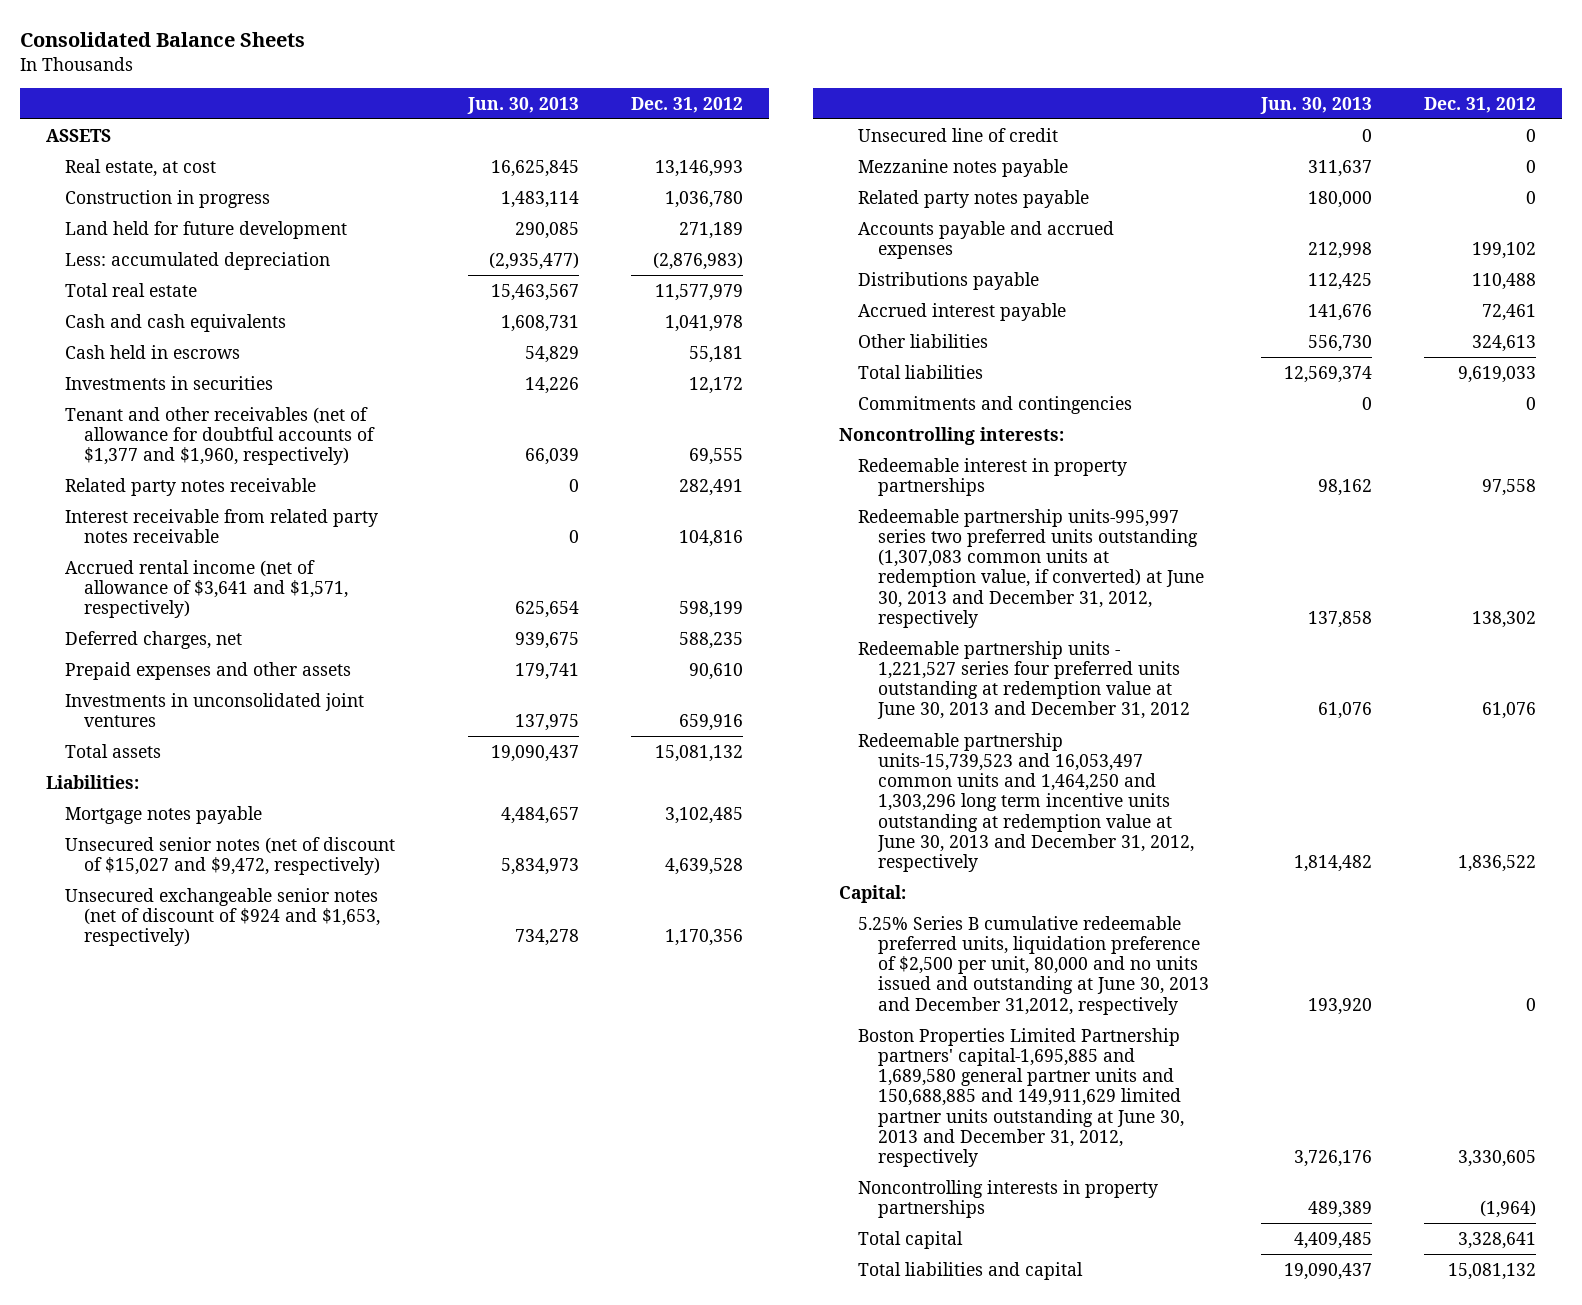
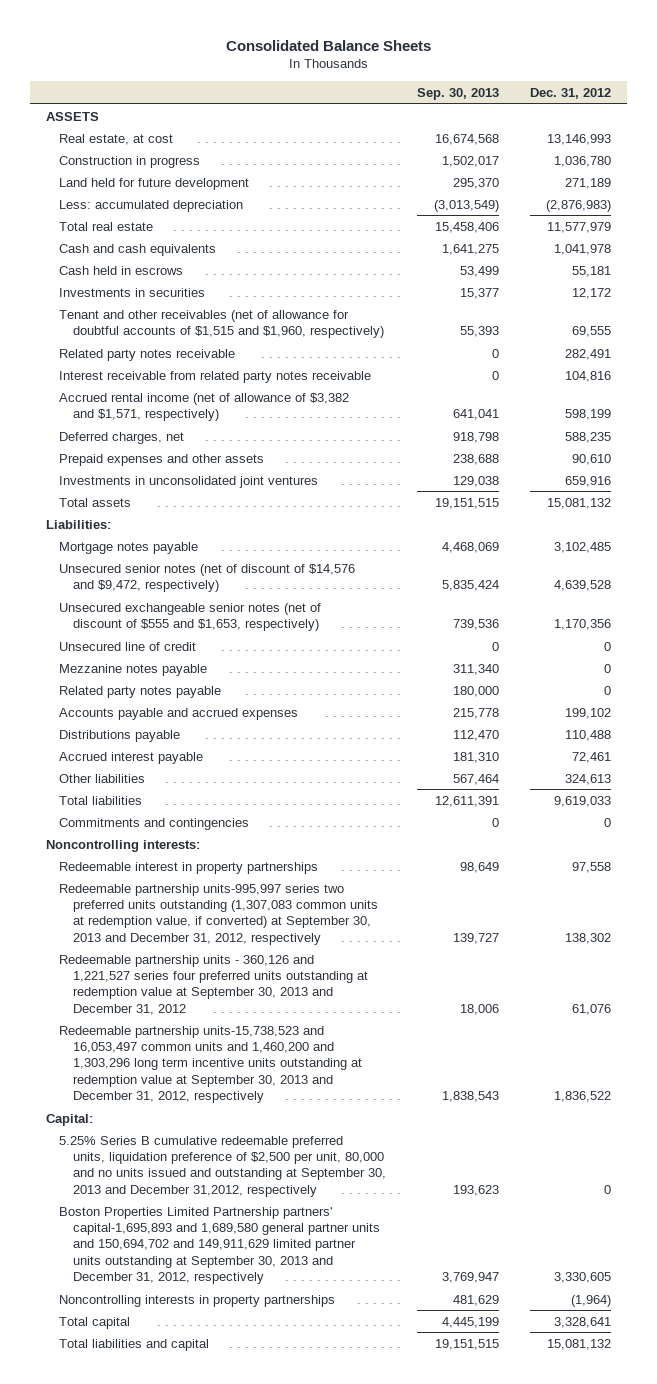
- | Jun. 30, 2013 | Dec. 31, 2012
+ | Sep. 30, 2013 | Dec. 31, 2012
- Tenant and other receivables (net of allowance for doubtful accounts of $1,377 and $1,960, respectively) | 66,039 | 69,555
+ Tenant and other receivables (net of allowance for doubtful accounts of $1,515 and $1,960, respectively) | 55,393 | 69,555
- Accrued rental income (net of allowance of $3,641 and $1,571, respectively) | 625,654 | 598,199
+ Accrued rental income (net of allowance of $3,382 and $1,571, respectively) | 641,041 | 598,199
- Unsecured senior notes (net of discount of $15,027 and $9,472, respectively) | 5,834,973 | 4,639,528
- Unsecured exchangeable senior notes (net of discount of $924 and $1,653, respectively) | 734,278 | 1,170,356
+ Unsecured senior notes (net of discount of $14,576 and $9,472, respectively) | 5,835,424 | 4,639,528
+ Unsecured exchangeable senior notes (net of discount of $555 and $1,653, respectively) | 739,536 | 1,170,356
- Redeemable partnership units-995,997 series two preferred units outstanding (1,307,083 common units at redemption value, if converted) at June 30, 2013 and December 31, 2012, respectively | 137,858 | 138,302
- Redeemable partnership units - 1,221,527 series four preferred units outstanding at redemption value at June 30, 2013 and December 31, 2012 | 61,076 | 61,076
- Redeemable partnership units-15,739,523 and 16,053,497 common units and 1,464,250 and 1,303,296 long term incentive units outstanding at redemption value at June 30, 2013 and December 31, 2012, respectively | 1,814,482 | 1,836,522
+ Redeemable partnership units-995,997 series two preferred units outstanding (1,307,083 common units at redemption value, if converted) at September 30, 2013 and December 31, 2012, respectively | 139,727 | 138,302
+ Redeemable partnership units - 360,126 and 1,221,527 series four preferred units outstanding at redemption value at September 30, 2013 and December 31, 2012 | 18,006 | 61,076
+ Redeemable partnership units-15,738,523 and 16,053,497 common units and 1,460,200 and 1,303,296 long term incentive units outstanding at redemption value at September 30, 2013 and December 31, 2012, respectively | 1,838,543 | 1,836,522
- 5.25% Series B cumulative redeemable preferred units, liquidation preference of $2,500 per unit, 80,000 and no units issued and outstanding at June 30, 2013 and December 31,2012, respectively | 193,920 | 0
- Boston Properties Limited Partnership partners' capital-1,695,885 and 1,689,580 general partner units and 150,688,885 and 149,911,629 limited partner units outstanding at June 30, 2013 and December 31, 2012, respectively | 3,726,176 | 3,330,605
+ 5.25% Series B cumulative redeemable preferred units, liquidation preference of $2,500 per unit, 80,000 and no units issued and outstanding at September 30, 2013 and December 31,2012, respectively | 193,623 | 0
+ Boston Properties Limited Partnership partners' capital-1,695,893 and 1,689,580 general partner units and 150,694,702 and 149,911,629 limited partner units outstanding at September 30, 2013 and December 31, 2012, respectively | 3,769,947 | 3,330,605

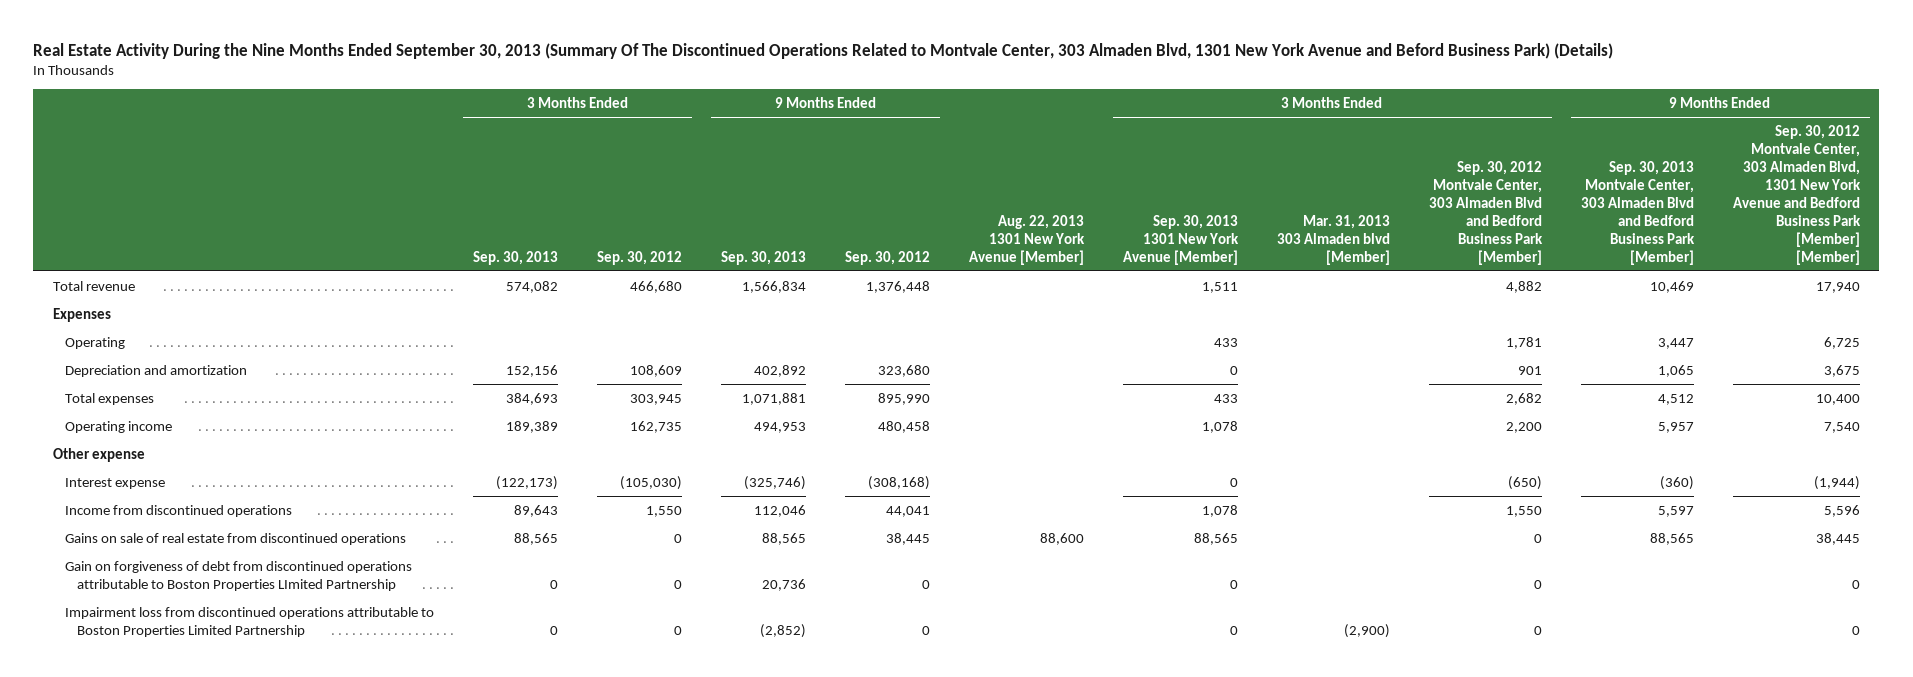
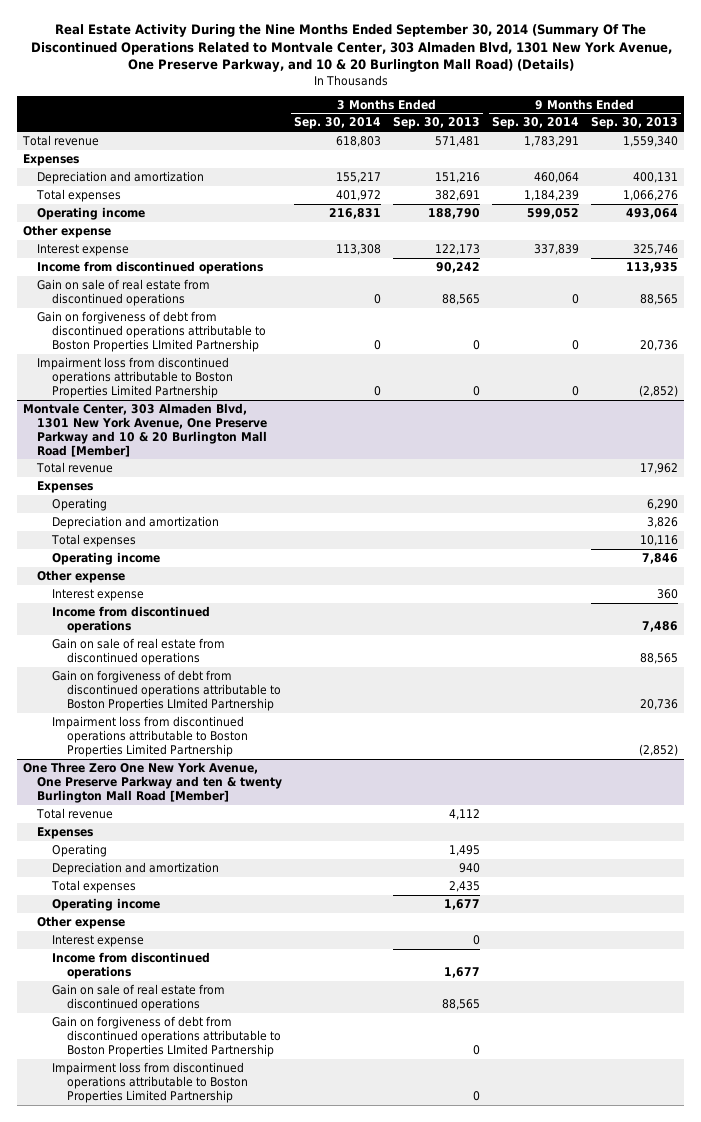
- Real Estate Activity During the Nine Months Ended September 30, 2013 (Summary Of The Discontinued Operations Related to Montvale Center, 303 Almaden Blvd, 1301 New York Avenue and Beford Business Park) (Details)
+ Real Estate Activity During the Nine Months Ended September 30, 2014 (Summary Of The Discontinued Operations Related to Montvale Center, 303 Almaden Blvd, 1301 New York Avenue, One Preserve Parkway, and 10 & 20 Burlington Mall Road) (Details)
- | 3 Months Ended Sep. 30, 2013 | 3 Months Ended Sep. 30, 2012 | 9 Months Ended Sep. 30, 2013 | 9 Months Ended Sep. 30, 2012 | Aug. 22, 2013 1301 New York Avenue [Member] | 3 Months Ended Sep. 30, 2013 1301 New York Avenue [Member] | 3 Months Ended Mar. 31, 2013 303 Almaden blvd [Member] | 3 Months Ended Sep. 30, 2012 Montvale Center, 303 Almaden Blvd and Bedford Business Park [Member] | 9 Months Ended Sep. 30, 2013 Montvale Center, 303 Almaden Blvd and Bedford Business Park [Member] | 9 Months Ended Sep. 30, 2012 Montvale Center, 303 Almaden Blvd, 1301 New York Avenue and Bedford Business Park [Member] [Member]
+ | 3 Months Ended Sep. 30, 2014 | 3 Months Ended Sep. 30, 2013 | 9 Months Ended Sep. 30, 2014 | 9 Months Ended Sep. 30, 2013
- Total revenue | 574,082 | 466,680 | 1,566,834 | 1,376,448 | | 1,511 | | 4,882 | 10,469 | 17,940
+ Total revenue | 618,803 | 571,481 | 1,783,291 | 1,559,340
- Operating | | | | | | 433 | | 1,781 | 3,447 | 6,725
- Depreciation and amortization | 152,156 | 108,609 | 402,892 | 323,680 | | 0 | | 901 | 1,065 | 3,675
- Total expenses | 384,693 | 303,945 | 1,071,881 | 895,990 | | 433 | | 2,682 | 4,512 | 10,400
- Operating income | 189,389 | 162,735 | 494,953 | 480,458 | | 1,078 | | 2,200 | 5,957 | 7,540
+ Depreciation and amortization | 155,217 | 151,216 | 460,064 | 400,131
+ Total expenses | 401,972 | 382,691 | 1,184,239 | 1,066,276
+ Operating income | 216,831 | 188,790 | 599,052 | 493,064
- Interest expense | (122,173) | (105,030) | (325,746) | (308,168) | | 0 | | (650) | (360) | (1,944)
- Income from discontinued operations | 89,643 | 1,550 | 112,046 | 44,041 | | 1,078 | | 1,550 | 5,597 | 5,596
- Gains on sale of real estate from discontinued operations | 88,565 | 0 | 88,565 | 38,445 | 88,600 | 88,565 | | 0 | 88,565 | 38,445
+ Interest expense | 113,308 | 122,173 | 337,839 | 325,746
+ Income from discontinued operations | | 90,242 | | 113,935
+ Gain on sale of real estate from discontinued operations | 0 | 88,565 | 0 | 88,565
+ Montvale Center, 303 Almaden Blvd, 1301 New York Avenue, One Preserve Parkway and 10 & 20 Burlington Mall Road [Member]
+ Total revenue | | | | 17,962
+ Expenses
+ Operating | | | | 6,290
+ Depreciation and amortization | | | | 3,826
+ Total expenses | | | | 10,116
+ Operating income | | | | 7,846
+ Other expense
+ Interest expense | | | | 360
+ Income from discontinued operations | | | | 7,486
+ Gain on sale of real estate from discontinued operations | | | | 88,565
+ Gain on forgiveness of debt from discontinued operations attributable to Boston Properties LImited Partnership | | | | 20,736
+ Impairment loss from discontinued operations attributable to Boston Properties Limited Partnership | | | | (2,852)
+ One Three Zero One New York Avenue, One Preserve Parkway and ten & twenty Burlington Mall Road [Member]
+ Total revenue | | 4,112 | |
+ Expenses
+ Operating | | 1,495 | |
+ Depreciation and amortization | | 940 | |
+ Total expenses | | 2,435 | |
+ Operating income | | 1,677 | |
+ Other expense
+ Interest expense | | 0 | |
+ Income from discontinued operations | | 1,677 | |
+ Gain on sale of real estate from discontinued operations | | 88,565 | |
+ Gain on forgiveness of debt from discontinued operations attributable to Boston Properties LImited Partnership | | 0 | |
+ Impairment loss from discontinued operations attributable to Boston Properties Limited Partnership | | 0 | |

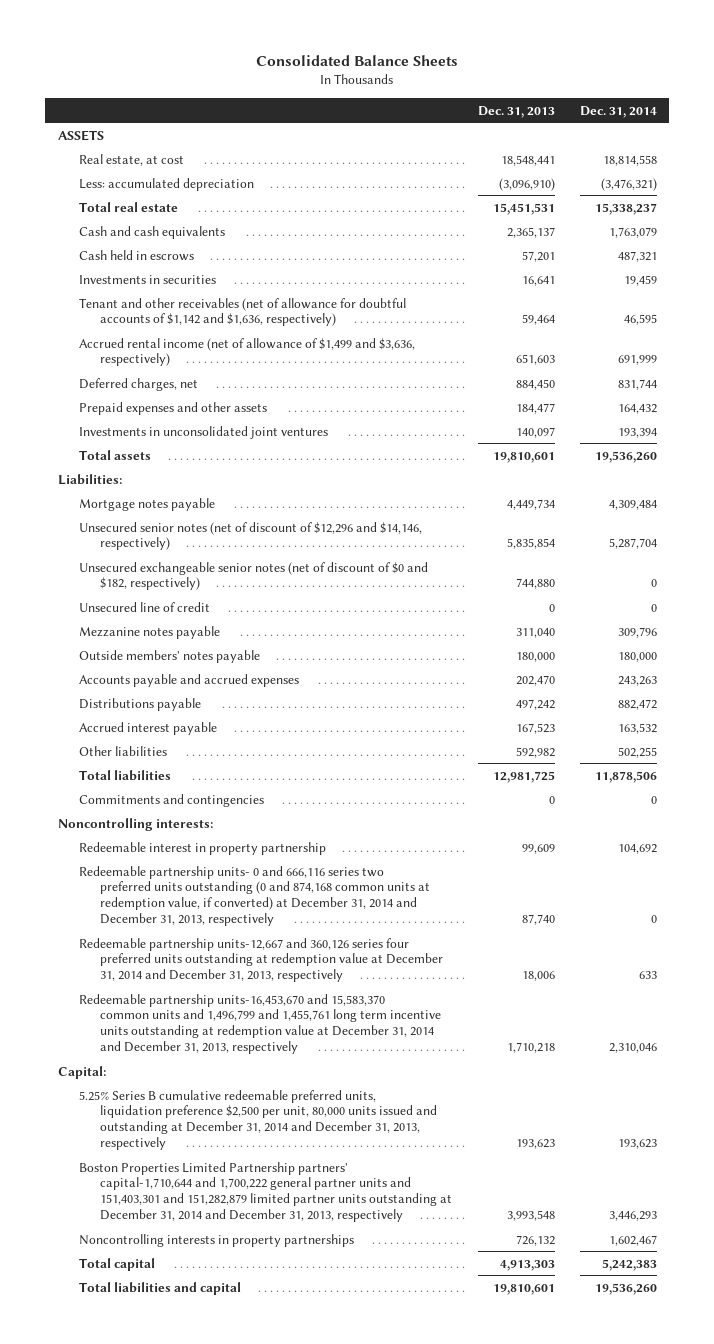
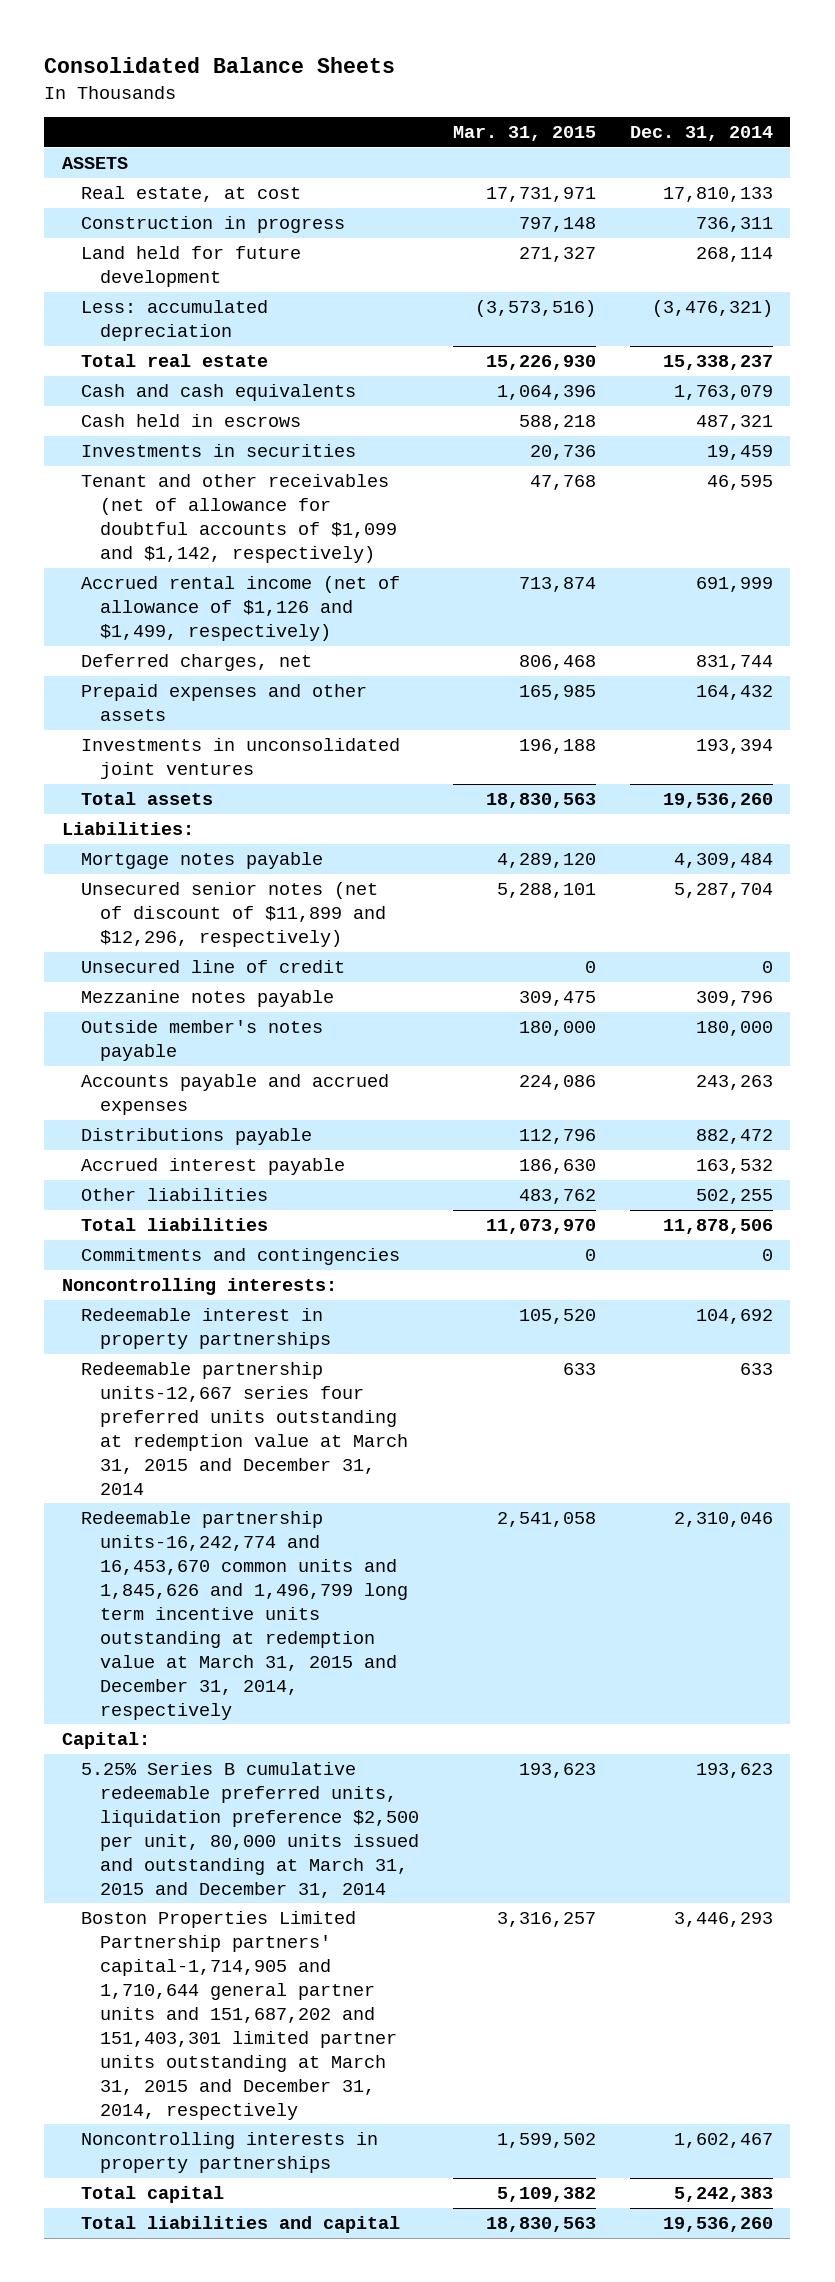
- | Dec. 31, 2013 | Dec. 31, 2014
+ | Mar. 31, 2015 | Dec. 31, 2014
- Real estate, at cost | 18,548,441 | 18,814,558
+ Real estate, at cost | 17,731,971 | 17,810,133
+ Construction in progress | 797,148 | 736,311
+ Land held for future development | 271,327 | 268,114
- Tenant and other receivables (net of allowance for doubtful accounts of $1,142 and $1,636, respectively) | 59,464 | 46,595
- Accrued rental income (net of allowance of $1,499 and $3,636, respectively) | 651,603 | 691,999
+ Tenant and other receivables (net of allowance for doubtful accounts of $1,099 and $1,142, respectively) | 47,768 | 46,595
+ Accrued rental income (net of allowance of $1,126 and $1,499, respectively) | 713,874 | 691,999
- Unsecured senior notes (net of discount of $12,296 and $14,146, respectively) | 5,835,854 | 5,287,704
- Unsecured exchangeable senior notes (net of discount of $0 and $182, respectively) | 744,880 | 0
+ Unsecured senior notes (net of discount of $11,899 and $12,296, respectively) | 5,288,101 | 5,287,704
- Outside members' notes payable | 180,000 | 180,000
+ Outside member's notes payable | 180,000 | 180,000
- Redeemable interest in property partnership | 99,609 | 104,692
- Redeemable partnership units- 0 and 666,116 series two preferred units outstanding (0 and 874,168 common units at redemption value, if converted) at December 31, 2014 and December 31, 2013, respectively | 87,740 | 0
- Redeemable partnership units-12,667 and 360,126 series four preferred units outstanding at redemption value at December 31, 2014 and December 31, 2013, respectively | 18,006 | 633
- Redeemable partnership units-16,453,670 and 15,583,370 common units and 1,496,799 and 1,455,761 long term incentive units outstanding at redemption value at December 31, 2014 and December 31, 2013, respectively | 1,710,218 | 2,310,046
+ Redeemable interest in property partnerships | 105,520 | 104,692
+ Redeemable partnership units-12,667 series four preferred units outstanding at redemption value at March 31, 2015 and December 31, 2014 | 633 | 633
+ Redeemable partnership units-16,242,774 and 16,453,670 common units and 1,845,626 and 1,496,799 long term incentive units outstanding at redemption value at March 31, 2015 and December 31, 2014, respectively | 2,541,058 | 2,310,046
- 5.25% Series B cumulative redeemable preferred units, liquidation preference $2,500 per unit, 80,000 units issued and outstanding at December 31, 2014 and December 31, 2013, respectively | 193,623 | 193,623
- Boston Properties Limited Partnership partners' capital-1,710,644 and 1,700,222 general partner units and 151,403,301 and 151,282,879 limited partner units outstanding at December 31, 2014 and December 31, 2013, respectively | 3,993,548 | 3,446,293
+ 5.25% Series B cumulative redeemable preferred units, liquidation preference $2,500 per unit, 80,000 units issued and outstanding at March 31, 2015 and December 31, 2014 | 193,623 | 193,623
+ Boston Properties Limited Partnership partners' capital-1,714,905 and 1,710,644 general partner units and 151,687,202 and 151,403,301 limited partner units outstanding at March 31, 2015 and December 31, 2014, respectively | 3,316,257 | 3,446,293

